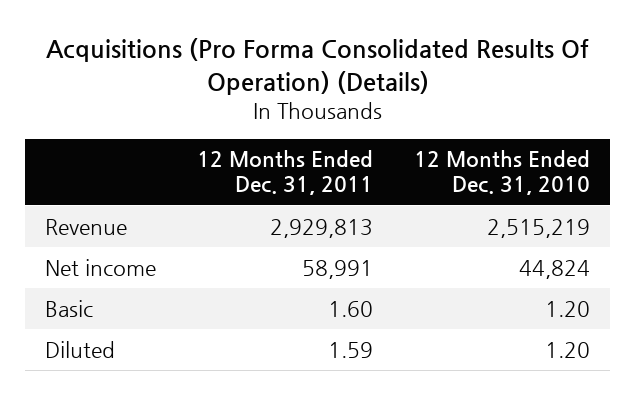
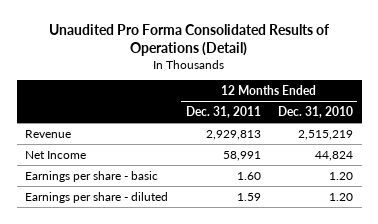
- Acquisitions (Pro Forma Consolidated Results Of Operation) (Details)
+ Unaudited Pro Forma Consolidated Results of Operations (Detail)
- Net income | 58,991 | 44,824
- Basic | 1.60 | 1.20
- Diluted | 1.59 | 1.20
+ Net Income | 58,991 | 44,824
+ Earnings per share - basic | 1.60 | 1.20
+ Earnings per share - diluted | 1.59 | 1.20

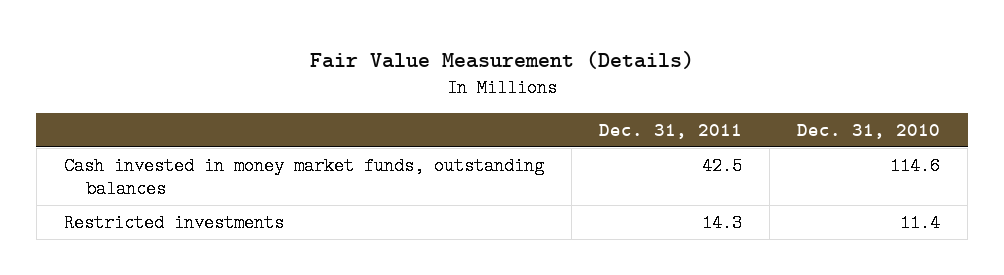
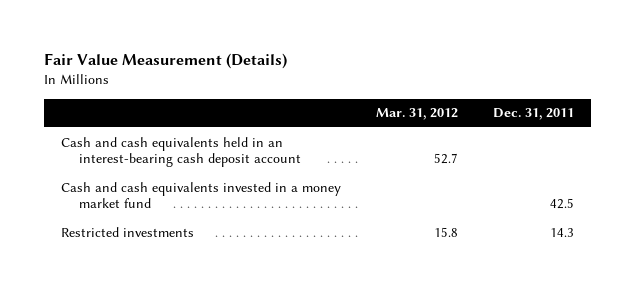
- | Dec. 31, 2011 | Dec. 31, 2010
+ | Mar. 31, 2012 | Dec. 31, 2011
- Cash invested in money market funds, outstanding balances | 42.5 | 114.6
+ Cash and cash equivalents held in an interest-bearing cash deposit account | 52.7 |
+ Cash and cash equivalents invested in a money market fund | | 42.5

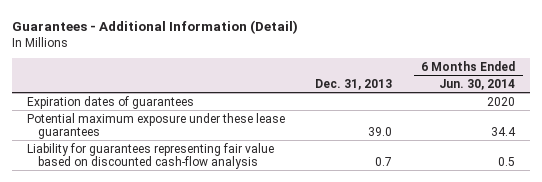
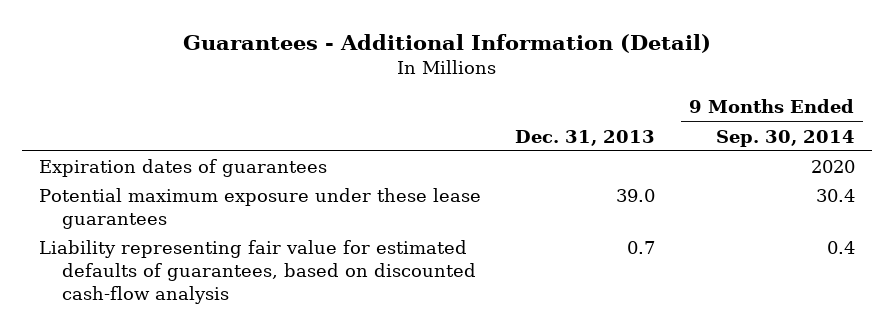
- | Dec. 31, 2013 | 6 Months Ended Jun. 30, 2014
+ | Dec. 31, 2013 | 9 Months Ended Sep. 30, 2014
- Liability for guarantees representing fair value based on discounted cash-flow analysis | 0.7 | 0.5
+ Liability representing fair value for estimated defaults of guarantees, based on discounted cash-flow analysis | 0.7 | 0.4

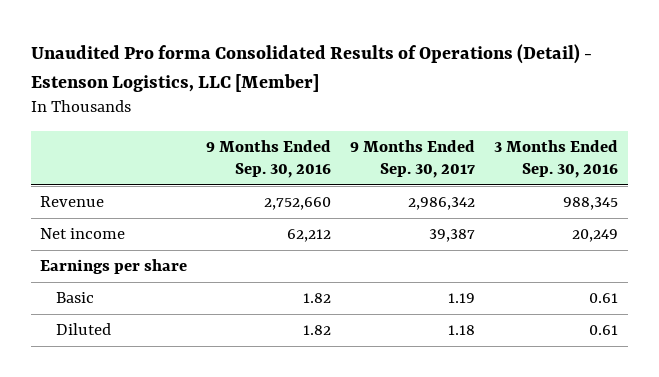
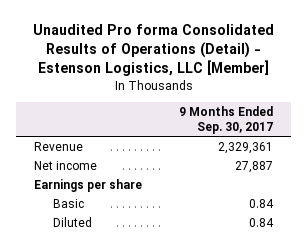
- | 9 Months Ended Sep. 30, 2016 | 9 Months Ended Sep. 30, 2017 | 3 Months Ended Sep. 30, 2016
+ | 9 Months Ended Sep. 30, 2017
- Revenue | 2,752,660 | 2,986,342 | 988,345
- Net income | 62,212 | 39,387 | 20,249
+ Revenue | 2,329,361
+ Net income | 27,887
- Basic | 1.82 | 1.19 | 0.61
- Diluted | 1.82 | 1.18 | 0.61
+ Basic | 0.84
+ Diluted | 0.84

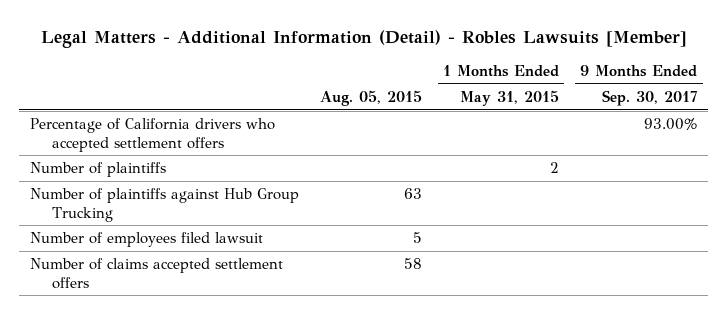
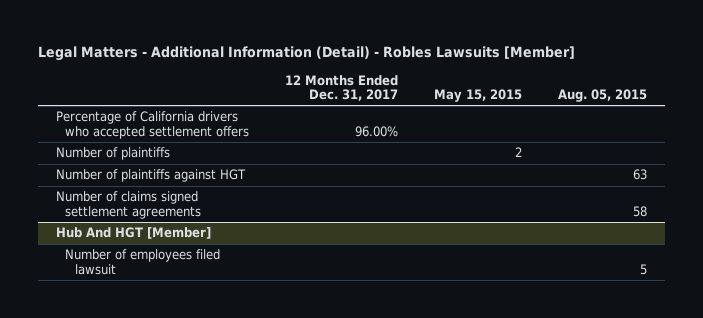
- | Aug. 05, 2015 | 1 Months Ended May 31, 2015 | 9 Months Ended Sep. 30, 2017
+ | 12 Months Ended Dec. 31, 2017 | May 15, 2015 | Aug. 05, 2015
- Number of plaintiffs against Hub Group Trucking | 63 | |
+ Number of plaintiffs against HGT | | | 63
+ Number of claims signed settlement agreements | | | 58
+ Hub And HGT [Member]
- Number of claims accepted settlement offers | 58 | |

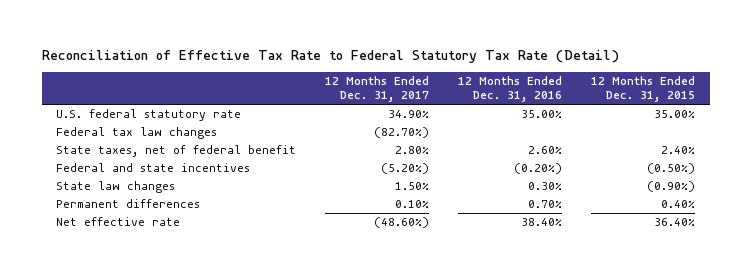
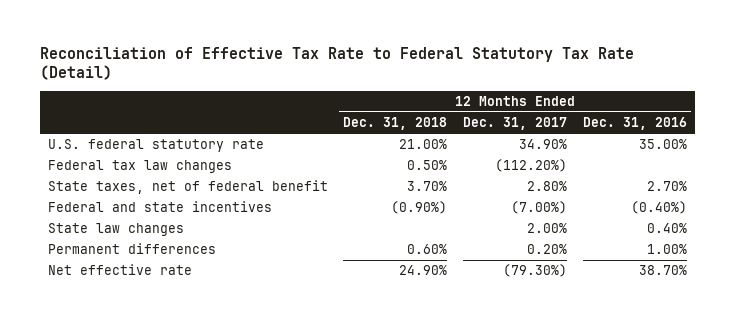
- | 12 Months Ended Dec. 31, 2017 | 12 Months Ended Dec. 31, 2016 | 12 Months Ended Dec. 31, 2015
+ | 12 Months Ended Dec. 31, 2018 | 12 Months Ended Dec. 31, 2017 | 12 Months Ended Dec. 31, 2016
- Federal tax law changes | (82.70%) | |
- State taxes, net of federal benefit | 2.80% | 2.60% | 2.40%
- Federal and state incentives | (5.20%) | (0.20%) | (0.50%)
- State law changes | 1.50% | 0.30% | (0.90%)
- Permanent differences | 0.10% | 0.70% | 0.40%
- Net effective rate | (48.60%) | 38.40% | 36.40%
+ Federal tax law changes | 0.50% | (112.20%) |
+ State taxes, net of federal benefit | 3.70% | 2.80% | 2.70%
+ Federal and state incentives | (0.90%) | (7.00%) | (0.40%)
+ State law changes | | 2.00% | 0.40%
+ Permanent differences | 0.60% | 0.20% | 1.00%
+ Net effective rate | 24.90% | (79.30%) | 38.70%

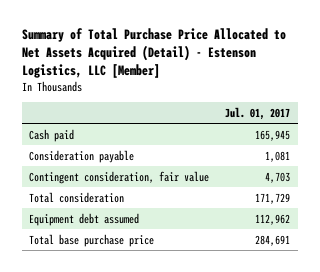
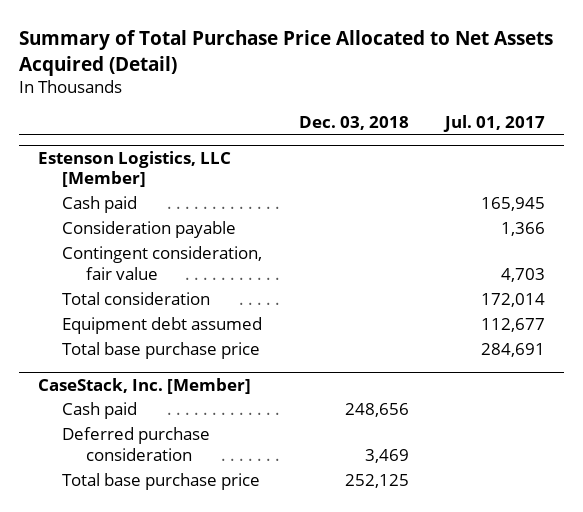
- Summary of Total Purchase Price Allocated to Net Assets Acquired (Detail) - Estenson Logistics, LLC [Member]
+ Summary of Total Purchase Price Allocated to Net Assets Acquired (Detail)
- | Jul. 01, 2017
+ | Dec. 03, 2018 | Jul. 01, 2017
+ Estenson Logistics, LLC [Member]
- Consideration payable | 1,081
+ Consideration payable | | 1,366
- Total consideration | 171,729
- Equipment debt assumed | 112,962
+ Total consideration | | 172,014
+ Equipment debt assumed | | 112,677
+ CaseStack, Inc. [Member]
+ Cash paid | 248,656 |
+ Deferred purchase consideration | 3,469 |
+ Total base purchase price | 252,125 |

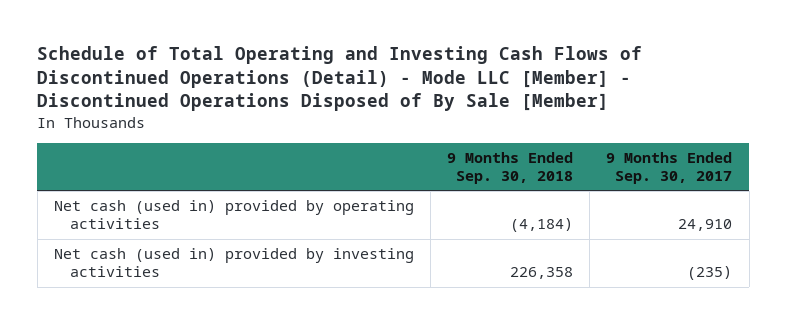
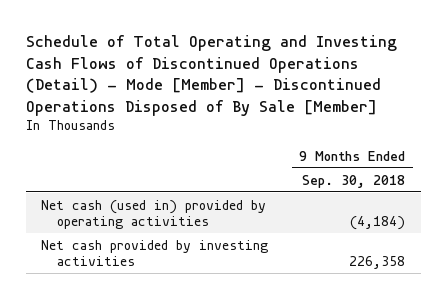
- Schedule of Total Operating and Investing Cash Flows of Discontinued Operations (Detail) - Mode LLC [Member] - Discontinued Operations Disposed of By Sale [Member]
+ Schedule of Total Operating and Investing Cash Flows of Discontinued Operations (Detail) - Mode [Member] - Discontinued Operations Disposed of By Sale [Member]
- | 9 Months Ended Sep. 30, 2018 | 9 Months Ended Sep. 30, 2017
+ | 9 Months Ended Sep. 30, 2018
- Net cash (used in) provided by investing activities | 226,358 | (235)
+ Net cash provided by investing activities | 226,358

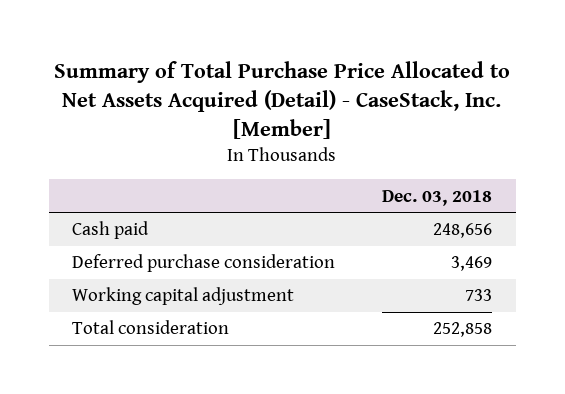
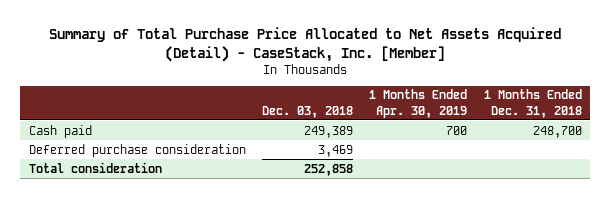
- | Dec. 03, 2018
+ | Dec. 03, 2018 | 1 Months Ended Apr. 30, 2019 | 1 Months Ended Dec. 31, 2018
- Cash paid | 248,656
+ Cash paid | 249,389 | 700 | 248,700
- Working capital adjustment | 733

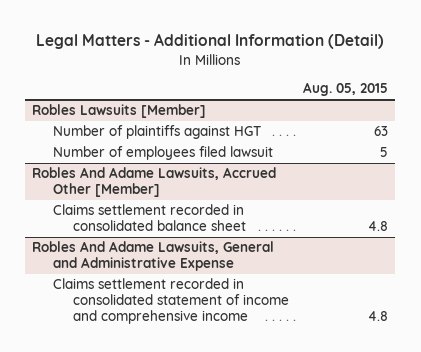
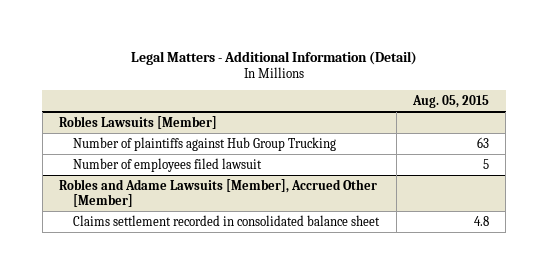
@ Robles Lawsuits [Member]
- Number of plaintiffs against HGT | 63
+ Number of plaintiffs against Hub Group Trucking | 63
- Robles And Adame Lawsuits, Accrued Other [Member]
+ Robles and Adame Lawsuits [Member], Accrued Other [Member]
- Robles And Adame Lawsuits, General and Administrative Expense
- Claims settlement recorded in consolidated statement of income and comprehensive income | 4.8

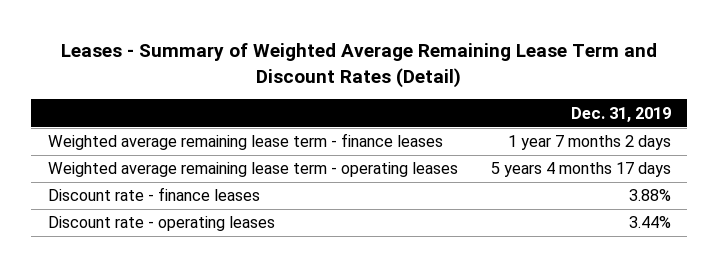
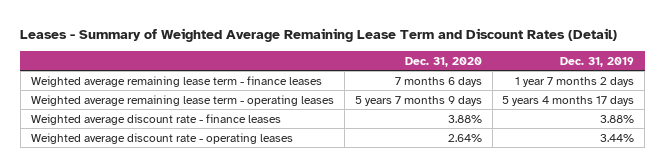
- | Dec. 31, 2019
+ | Dec. 31, 2020 | Dec. 31, 2019
- Discount rate - finance leases | 3.88%
- Discount rate - operating leases | 3.44%
+ Weighted average discount rate - finance leases | 3.88% | 3.88%
+ Weighted average discount rate - operating leases | 2.64% | 3.44%

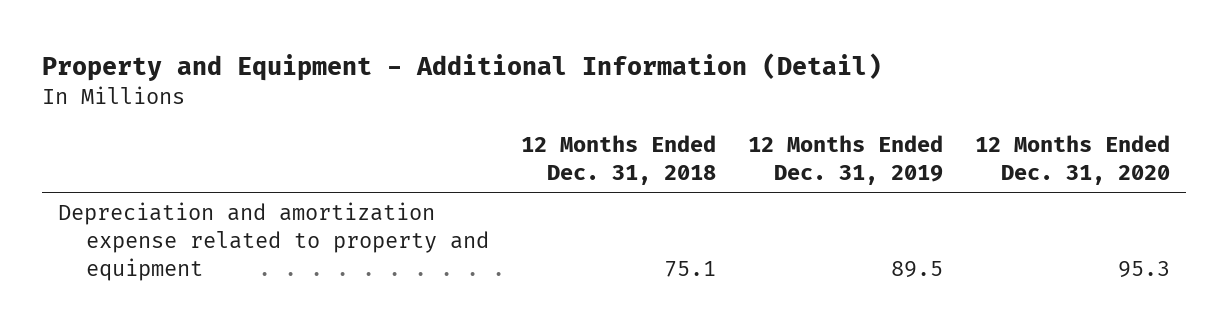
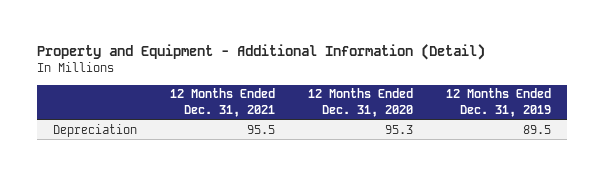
- | 12 Months Ended Dec. 31, 2018 | 12 Months Ended Dec. 31, 2019 | 12 Months Ended Dec. 31, 2020
+ | 12 Months Ended Dec. 31, 2021 | 12 Months Ended Dec. 31, 2020 | 12 Months Ended Dec. 31, 2019
- Depreciation and amortization expense related to property and equipment | 75.1 | 89.5 | 95.3
+ Depreciation | 95.5 | 95.3 | 89.5

